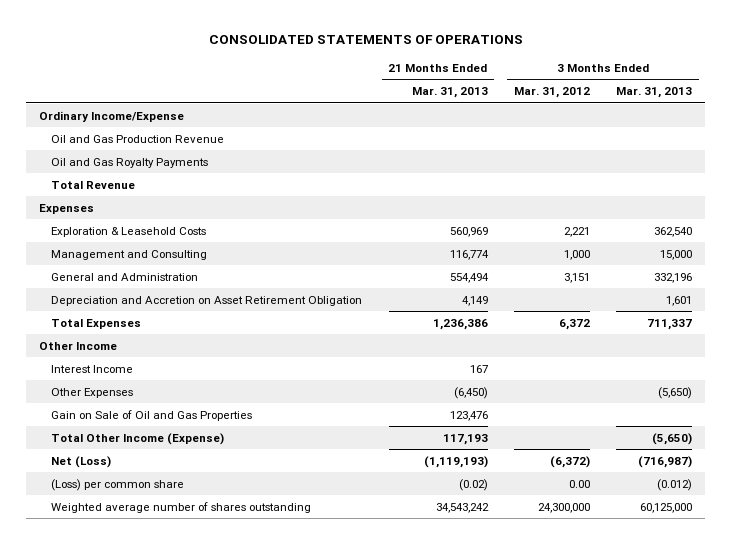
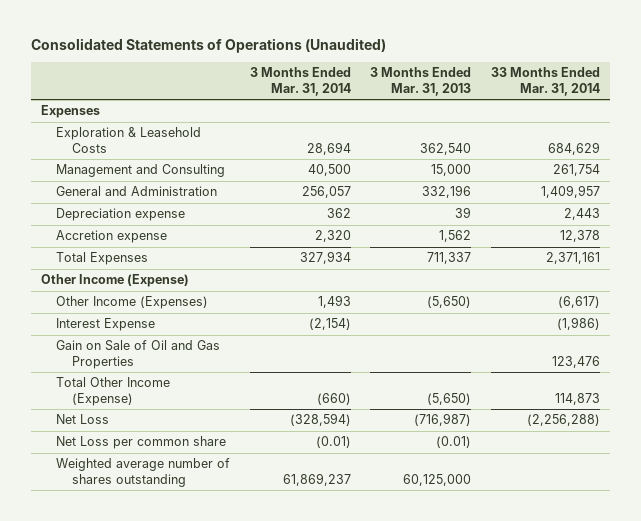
- CONSOLIDATED STATEMENTS OF OPERATIONS
+ Consolidated Statements of Operations (Unaudited)
- | 21 Months Ended Mar. 31, 2013 | 3 Months Ended Mar. 31, 2012 | 3 Months Ended Mar. 31, 2013
+ | 3 Months Ended Mar. 31, 2014 | 3 Months Ended Mar. 31, 2013 | 33 Months Ended Mar. 31, 2014
- Ordinary Income/Expense
- Oil and Gas Production Revenue
- Oil and Gas Royalty Payments
- Total Revenue
- Depreciation and Accretion on Asset Retirement Obligation | 4,149 | | 1,601
+ Depreciation expense | 362 | 39 | 2,443
+ Accretion expense | 2,320 | 1,562 | 12,378
- Other Income
- Interest Income | 167 | |
- Other Expenses | (6,450) | | (5,650)
+ Other Income (Expense)
+ Other Income (Expenses) | 1,493 | (5,650) | (6,617)
+ Interest Expense | (2,154) | | (1,986)
- Net (Loss) | (1,119,193) | (6,372) | (716,987)
- (Loss) per common share | (0.02) | 0.00 | (0.012)
+ Net Loss | (328,594) | (716,987) | (2,256,288)
+ Net Loss per common share | (0.01) | (0.01) |

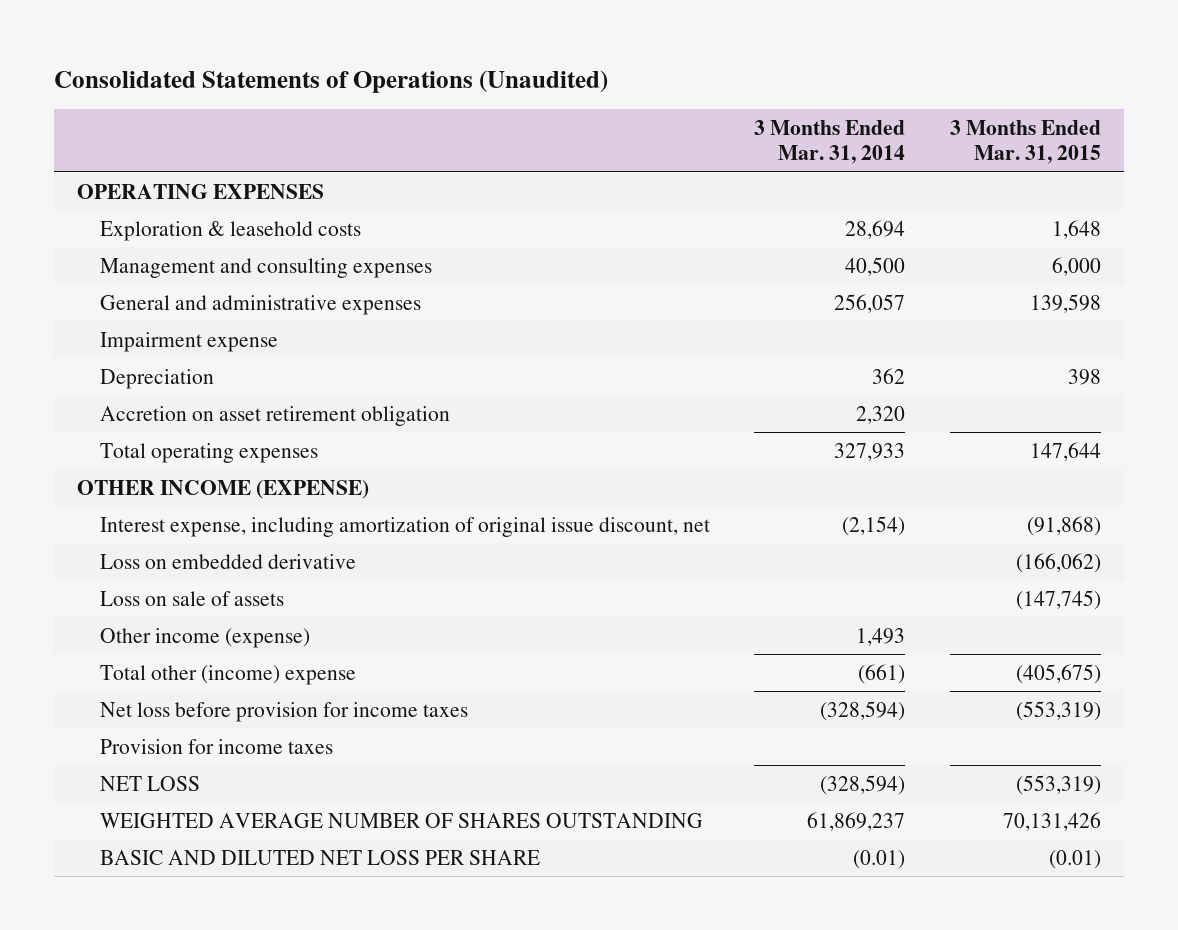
- | 3 Months Ended Mar. 31, 2014 | 3 Months Ended Mar. 31, 2013 | 33 Months Ended Mar. 31, 2014
+ | 3 Months Ended Mar. 31, 2014 | 3 Months Ended Mar. 31, 2015
- Expenses
- Exploration & Leasehold Costs | 28,694 | 362,540 | 684,629
- Management and Consulting | 40,500 | 15,000 | 261,754
- General and Administration | 256,057 | 332,196 | 1,409,957
- Depreciation expense | 362 | 39 | 2,443
- Accretion expense | 2,320 | 1,562 | 12,378
- Total Expenses | 327,934 | 711,337 | 2,371,161
- Other Income (Expense)
- Other Income (Expenses) | 1,493 | (5,650) | (6,617)
- Interest Expense | (2,154) | | (1,986)
- Gain on Sale of Oil and Gas Properties | | | 123,476
- Total Other Income (Expense) | (660) | (5,650) | 114,873
- Net Loss | (328,594) | (716,987) | (2,256,288)
- Net Loss per common share | (0.01) | (0.01) |
- Weighted average number of shares outstanding | 61,869,237 | 60,125,000 |
+ OPERATING EXPENSES
+ Exploration & leasehold costs | 28,694 | 1,648
+ Management and consulting expenses | 40,500 | 6,000
+ General and administrative expenses | 256,057 | 139,598
+ Impairment expense
+ Depreciation | 362 | 398
+ Accretion on asset retirement obligation | 2,320 |
+ Total operating expenses | 327,933 | 147,644
+ OTHER INCOME (EXPENSE)
+ Interest expense, including amortization of original issue discount, net | (2,154) | (91,868)
+ Loss on embedded derivative | | (166,062)
+ Loss on sale of assets | | (147,745)
+ Other income (expense) | 1,493 |
+ Total other (income) expense | (661) | (405,675)
+ Net loss before provision for income taxes | (328,594) | (553,319)
+ Provision for income taxes
+ NET LOSS | (328,594) | (553,319)
+ WEIGHTED AVERAGE NUMBER OF SHARES OUTSTANDING | 61,869,237 | 70,131,426
+ BASIC AND DILUTED NET LOSS PER SHARE | (0.01) | (0.01)

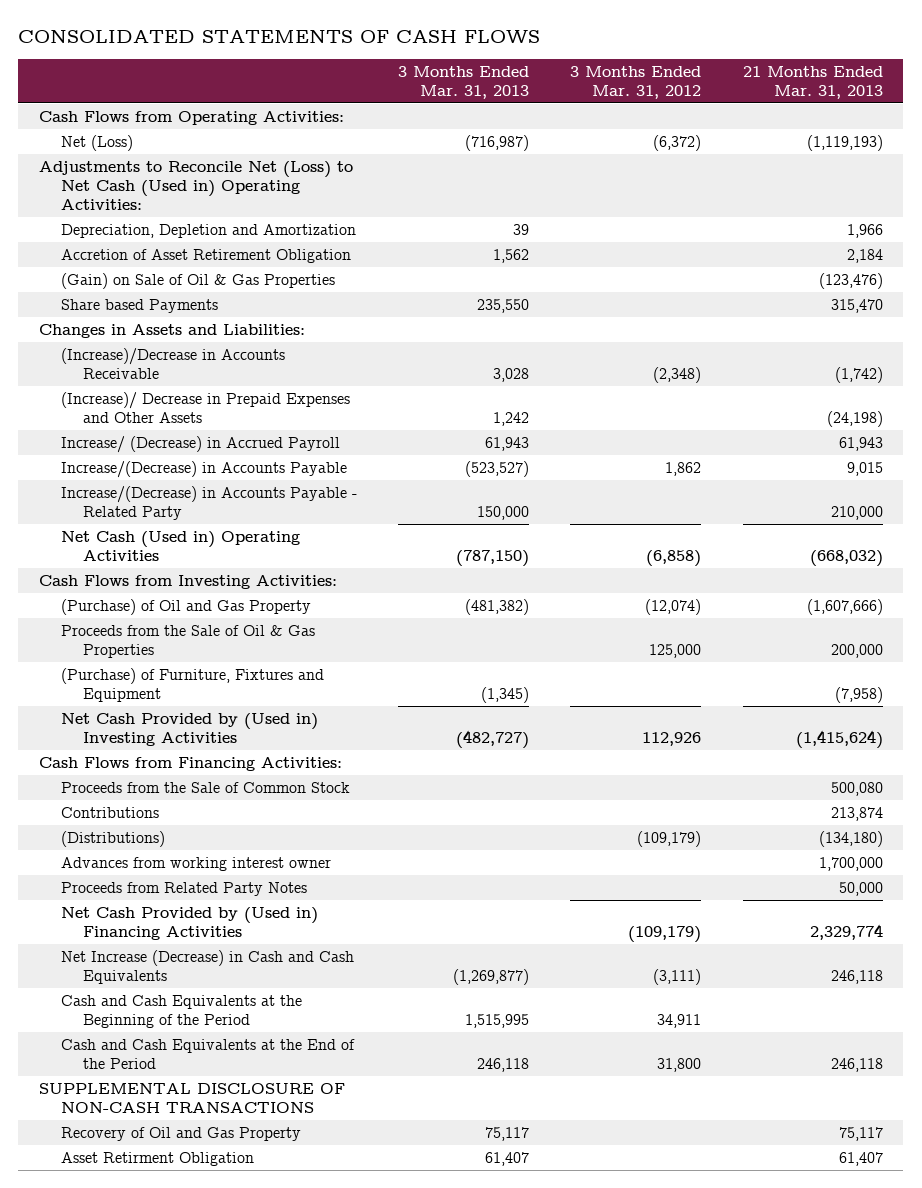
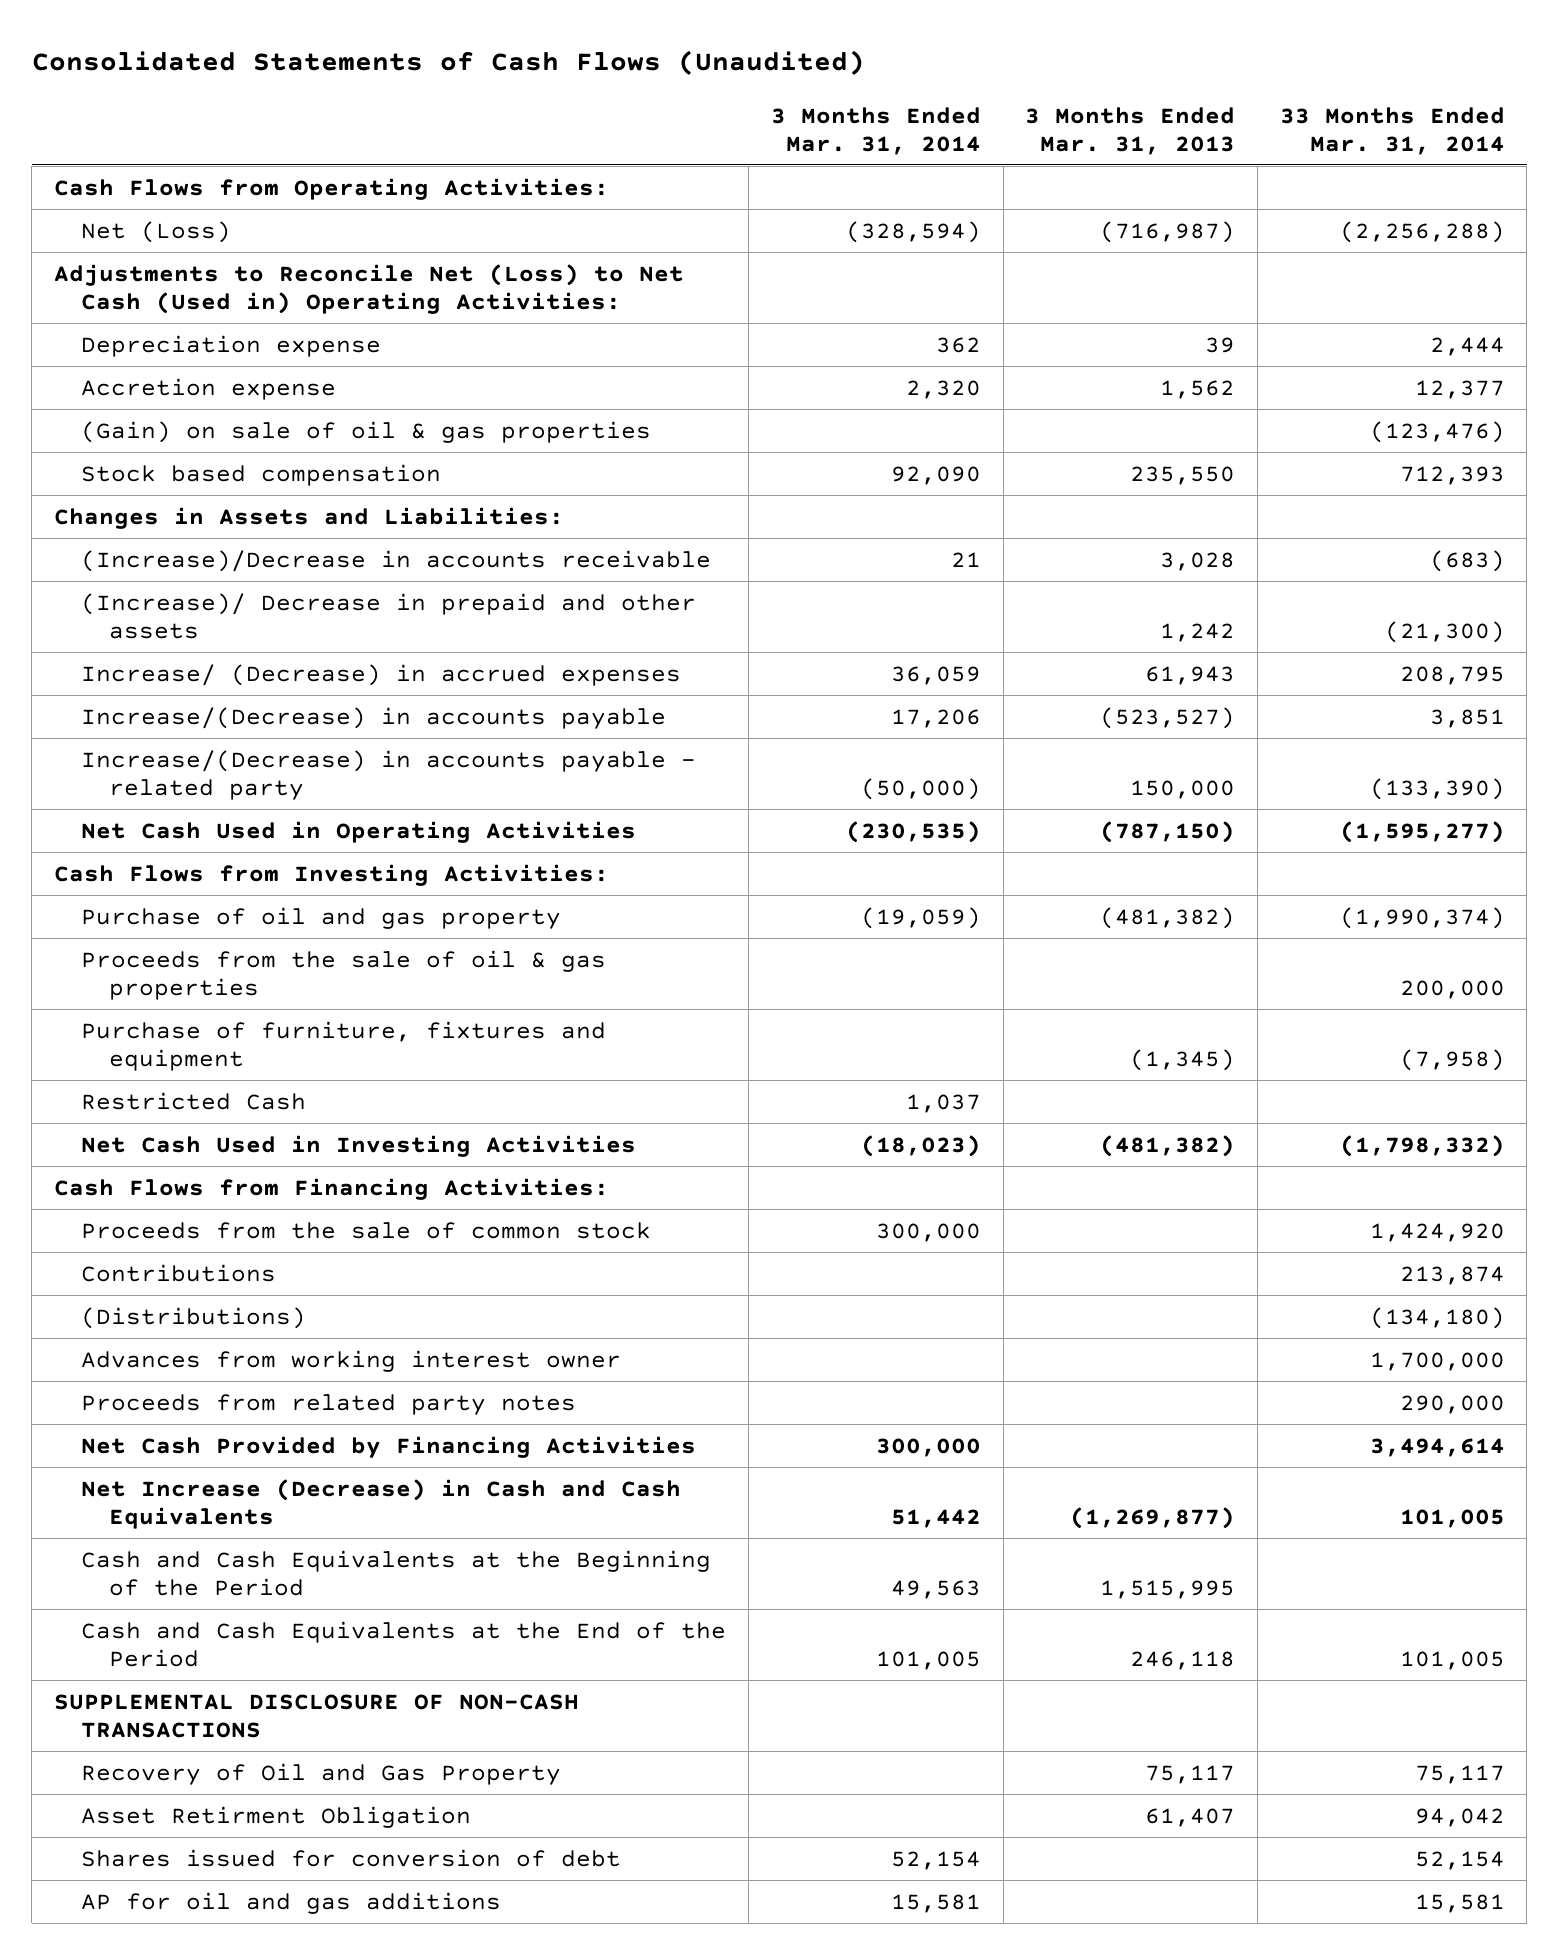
- CONSOLIDATED STATEMENTS OF CASH FLOWS
+ Consolidated Statements of Cash Flows (Unaudited)
- | 3 Months Ended Mar. 31, 2013 | 3 Months Ended Mar. 31, 2012 | 21 Months Ended Mar. 31, 2013
+ | 3 Months Ended Mar. 31, 2014 | 3 Months Ended Mar. 31, 2013 | 33 Months Ended Mar. 31, 2014
- Depreciation, Depletion and Amortization | 39 | | 1,966
- Accretion of Asset Retirement Obligation | 1,562 | | 2,184
- (Gain) on Sale of Oil & Gas Properties | | | (123,476)
- Share based Payments | 235,550 | | 315,470
+ Depreciation expense | 362 | 39 | 2,444
+ Accretion expense | 2,320 | 1,562 | 12,377
+ (Gain) on sale of oil & gas properties | | | (123,476)
+ Stock based compensation | 92,090 | 235,550 | 712,393
- (Increase)/Decrease in Accounts Receivable | 3,028 | (2,348) | (1,742)
- (Increase)/ Decrease in Prepaid Expenses and Other Assets | 1,242 | | (24,198)
- Increase/ (Decrease) in Accrued Payroll | 61,943 | | 61,943
- Increase/(Decrease) in Accounts Payable | (523,527) | 1,862 | 9,015
- Increase/(Decrease) in Accounts Payable - Related Party | 150,000 | | 210,000
- Net Cash (Used in) Operating Activities | (787,150) | (6,858) | (668,032)
+ (Increase)/Decrease in accounts receivable | 21 | 3,028 | (683)
+ (Increase)/ Decrease in prepaid and other assets | | 1,242 | (21,300)
+ Increase/ (Decrease) in accrued expenses | 36,059 | 61,943 | 208,795
+ Increase/(Decrease) in accounts payable | 17,206 | (523,527) | 3,851
+ Increase/(Decrease) in accounts payable - related party | (50,000) | 150,000 | (133,390)
+ Net Cash Used in Operating Activities | (230,535) | (787,150) | (1,595,277)
- (Purchase) of Oil and Gas Property | (481,382) | (12,074) | (1,607,666)
- Proceeds from the Sale of Oil & Gas Properties | | 125,000 | 200,000
- (Purchase) of Furniture, Fixtures and Equipment | (1,345) | | (7,958)
- Net Cash Provided by (Used in) Investing Activities | (482,727) | 112,926 | (1,415,624)
+ Purchase of oil and gas property | (19,059) | (481,382) | (1,990,374)
+ Proceeds from the sale of oil & gas properties | | | 200,000
+ Purchase of furniture, fixtures and equipment | | (1,345) | (7,958)
+ Restricted Cash | 1,037 | |
+ Net Cash Used in Investing Activities | (18,023) | (481,382) | (1,798,332)
- Proceeds from the Sale of Common Stock | | | 500,080
+ Proceeds from the sale of common stock | 300,000 | | 1,424,920
- Proceeds from Related Party Notes | | | 50,000
- Net Cash Provided by (Used in) Financing Activities | | (109,179) | 2,329,774
+ Proceeds from related party notes | | | 290,000
+ Net Cash Provided by Financing Activities | 300,000 | | 3,494,614
+ Shares issued for conversion of debt | 52,154 | | 52,154
+ AP for oil and gas additions | 15,581 | | 15,581

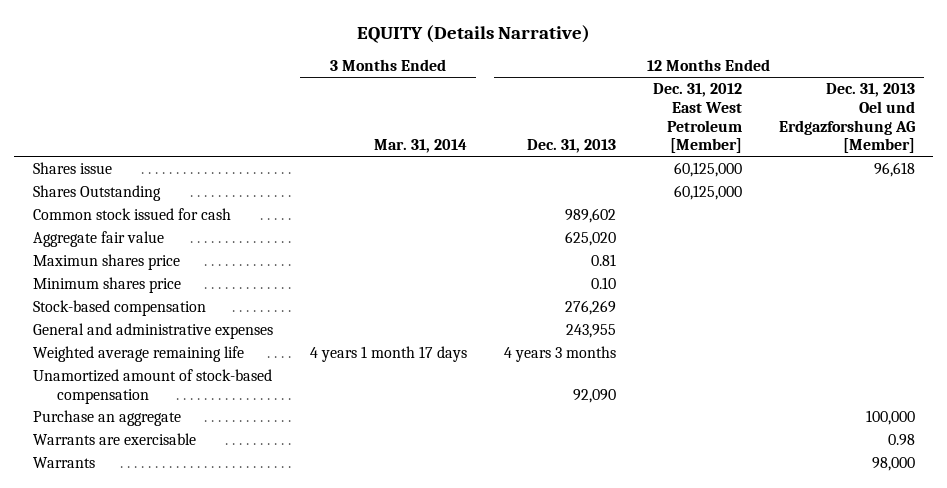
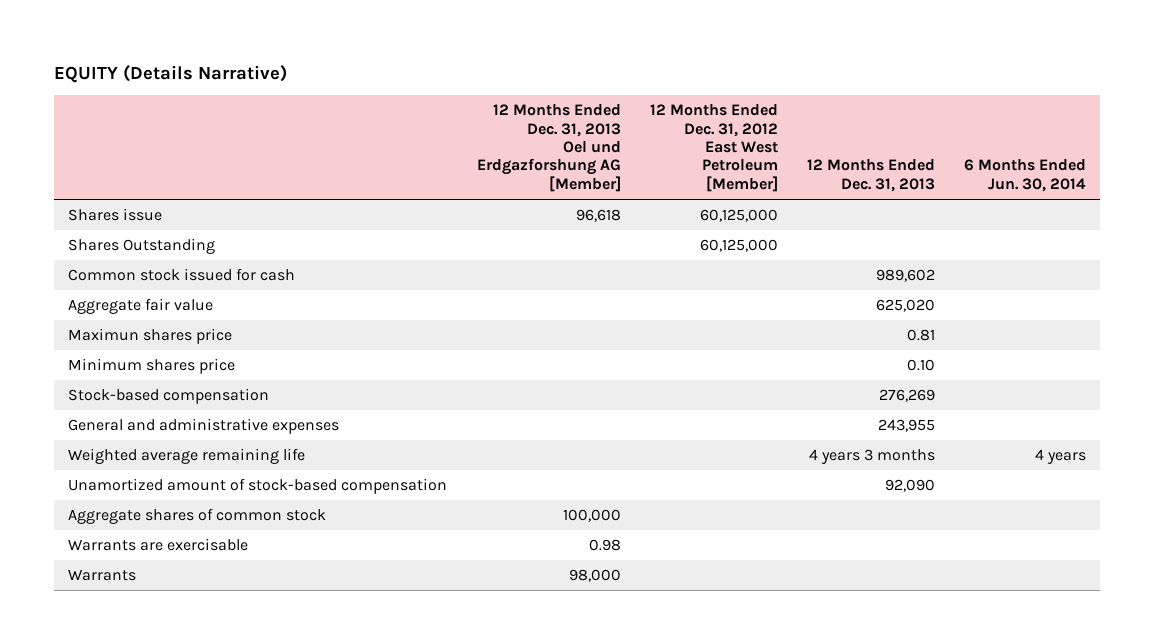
- | 3 Months Ended Mar. 31, 2014 | 12 Months Ended Dec. 31, 2013 | 12 Months Ended Dec. 31, 2012 East West Petroleum [Member] | 12 Months Ended Dec. 31, 2013 Oel und Erdgazforshung AG [Member]
+ | 12 Months Ended Dec. 31, 2013 Oel und Erdgazforshung AG [Member] | 12 Months Ended Dec. 31, 2012 East West Petroleum [Member] | 12 Months Ended Dec. 31, 2013 | 6 Months Ended Jun. 30, 2014
- Purchase an aggregate | | | | 100,000
+ Aggregate shares of common stock | 100,000 | | |

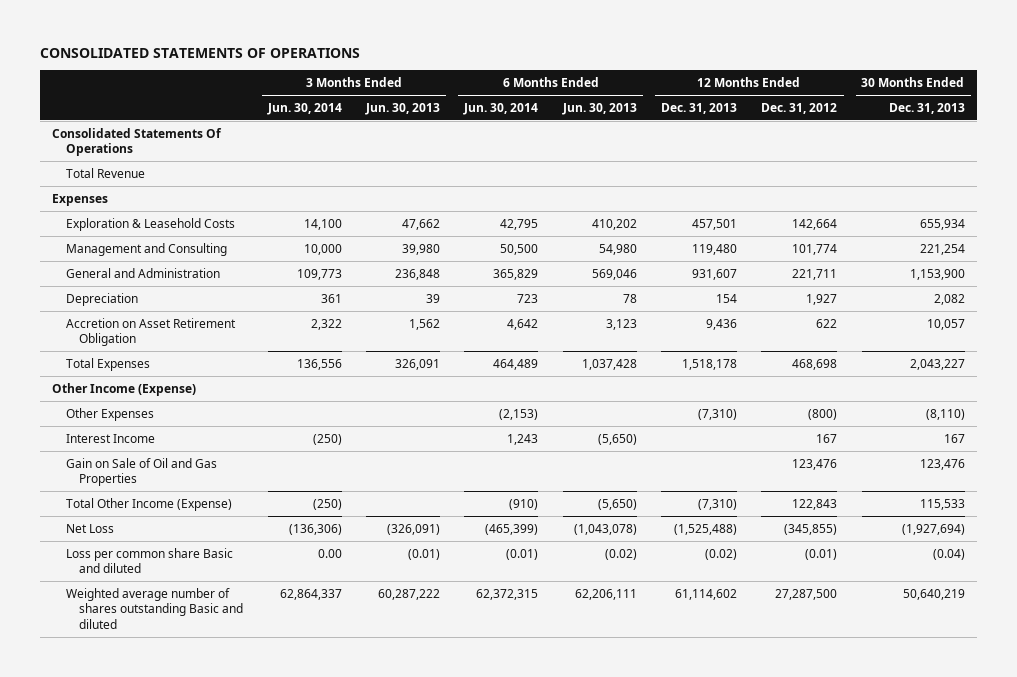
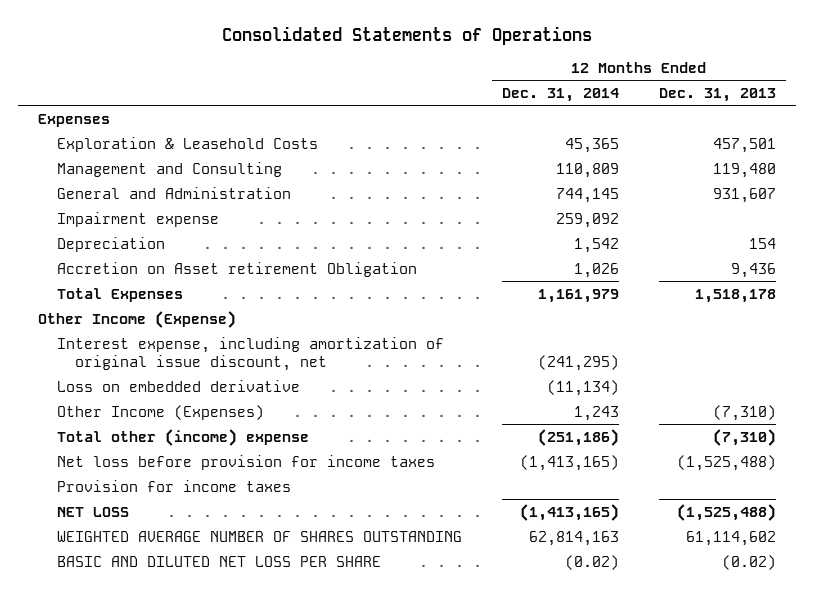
- CONSOLIDATED STATEMENTS OF OPERATIONS
+ Consolidated Statements of Operations
- | 3 Months Ended Jun. 30, 2014 | 3 Months Ended Jun. 30, 2013 | 6 Months Ended Jun. 30, 2014 | 6 Months Ended Jun. 30, 2013 | 12 Months Ended Dec. 31, 2013 | 12 Months Ended Dec. 31, 2012 | 30 Months Ended Dec. 31, 2013
+ | 12 Months Ended Dec. 31, 2014 | 12 Months Ended Dec. 31, 2013
- Consolidated Statements Of Operations
- Total Revenue
+ Impairment expense | 259,092 |
- Accretion on Asset Retirement Obligation | 2,322 | 1,562 | 4,642 | 3,123 | 9,436 | 622 | 10,057
+ Accretion on Asset retirement Obligation | 1,026 | 9,436
- Other Expenses | | | (2,153) | | (7,310) | (800) | (8,110)
- Interest Income | (250) | | 1,243 | (5,650) | | 167 | 167
- Gain on Sale of Oil and Gas Properties | | | | | | 123,476 | 123,476
- Total Other Income (Expense) | (250) | | (910) | (5,650) | (7,310) | 122,843 | 115,533
- Net Loss | (136,306) | (326,091) | (465,399) | (1,043,078) | (1,525,488) | (345,855) | (1,927,694)
- Loss per common share Basic and diluted | 0.00 | (0.01) | (0.01) | (0.02) | (0.02) | (0.01) | (0.04)
- Weighted average number of shares outstanding Basic and diluted | 62,864,337 | 60,287,222 | 62,372,315 | 62,206,111 | 61,114,602 | 27,287,500 | 50,640,219
+ Interest expense, including amortization of original issue discount, net | (241,295) |
+ Loss on embedded derivative | (11,134) |
+ Other Income (Expenses) | 1,243 | (7,310)
+ Total other (income) expense | (251,186) | (7,310)
+ Net loss before provision for income taxes | (1,413,165) | (1,525,488)
+ Provision for income taxes
+ NET LOSS | (1,413,165) | (1,525,488)
+ WEIGHTED AVERAGE NUMBER OF SHARES OUTSTANDING | 62,814,163 | 61,114,602
+ BASIC AND DILUTED NET LOSS PER SHARE | (0.02) | (0.02)

